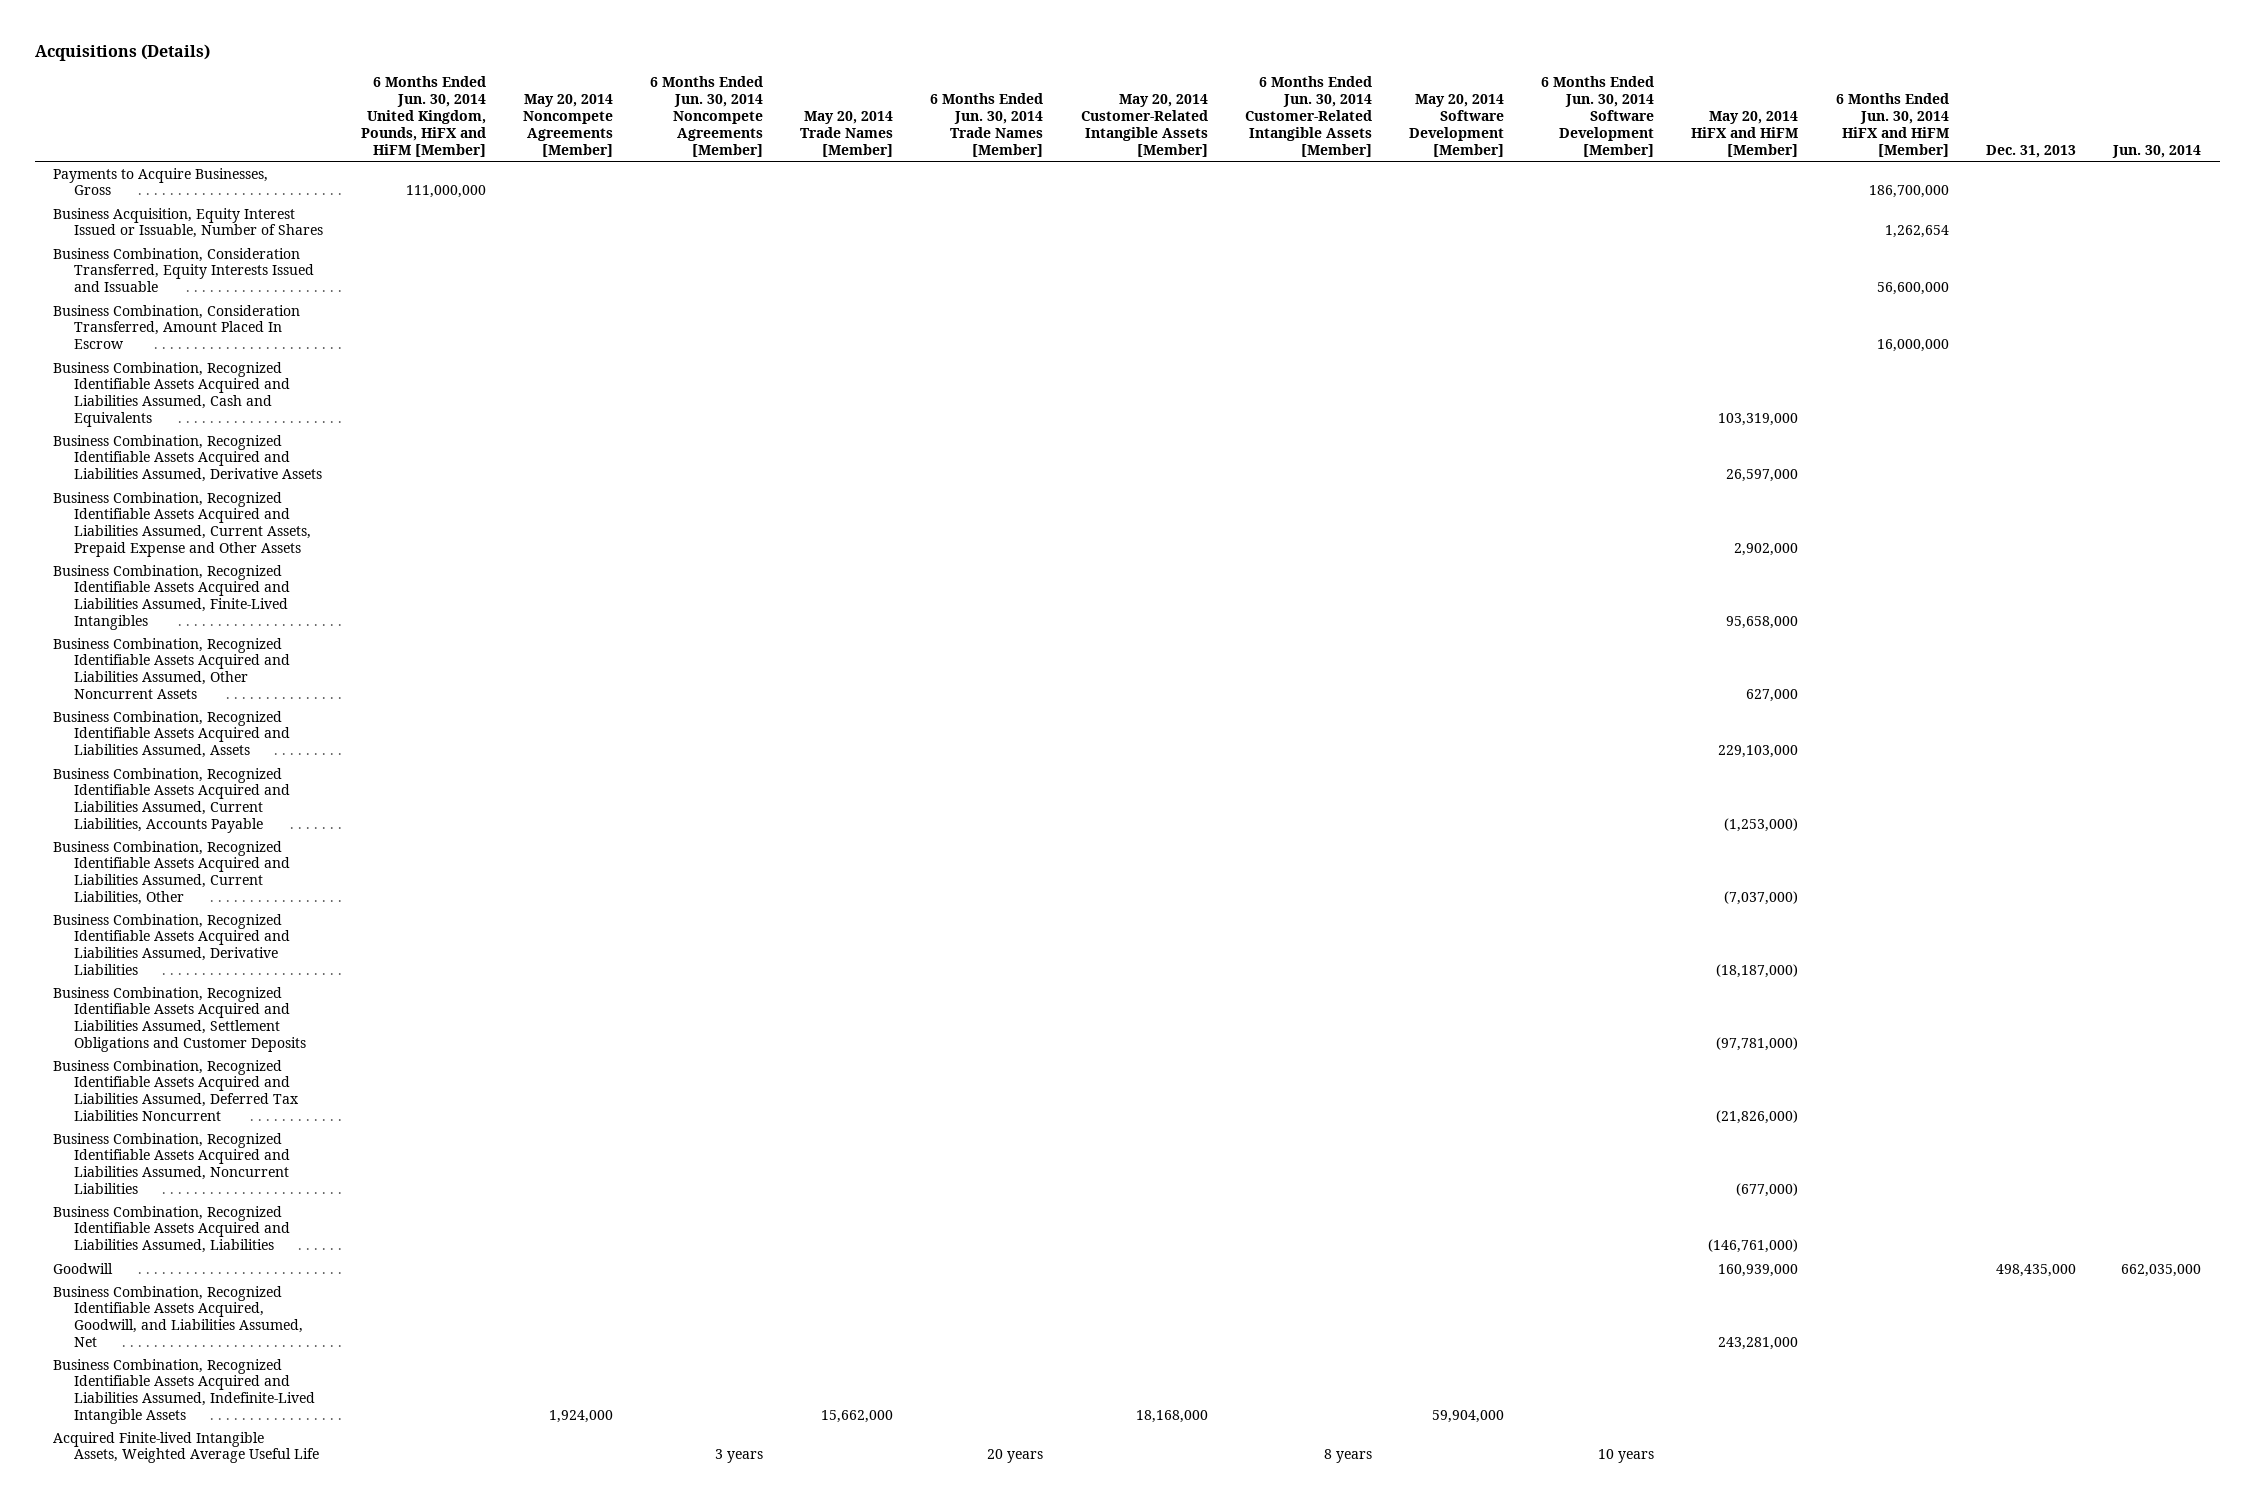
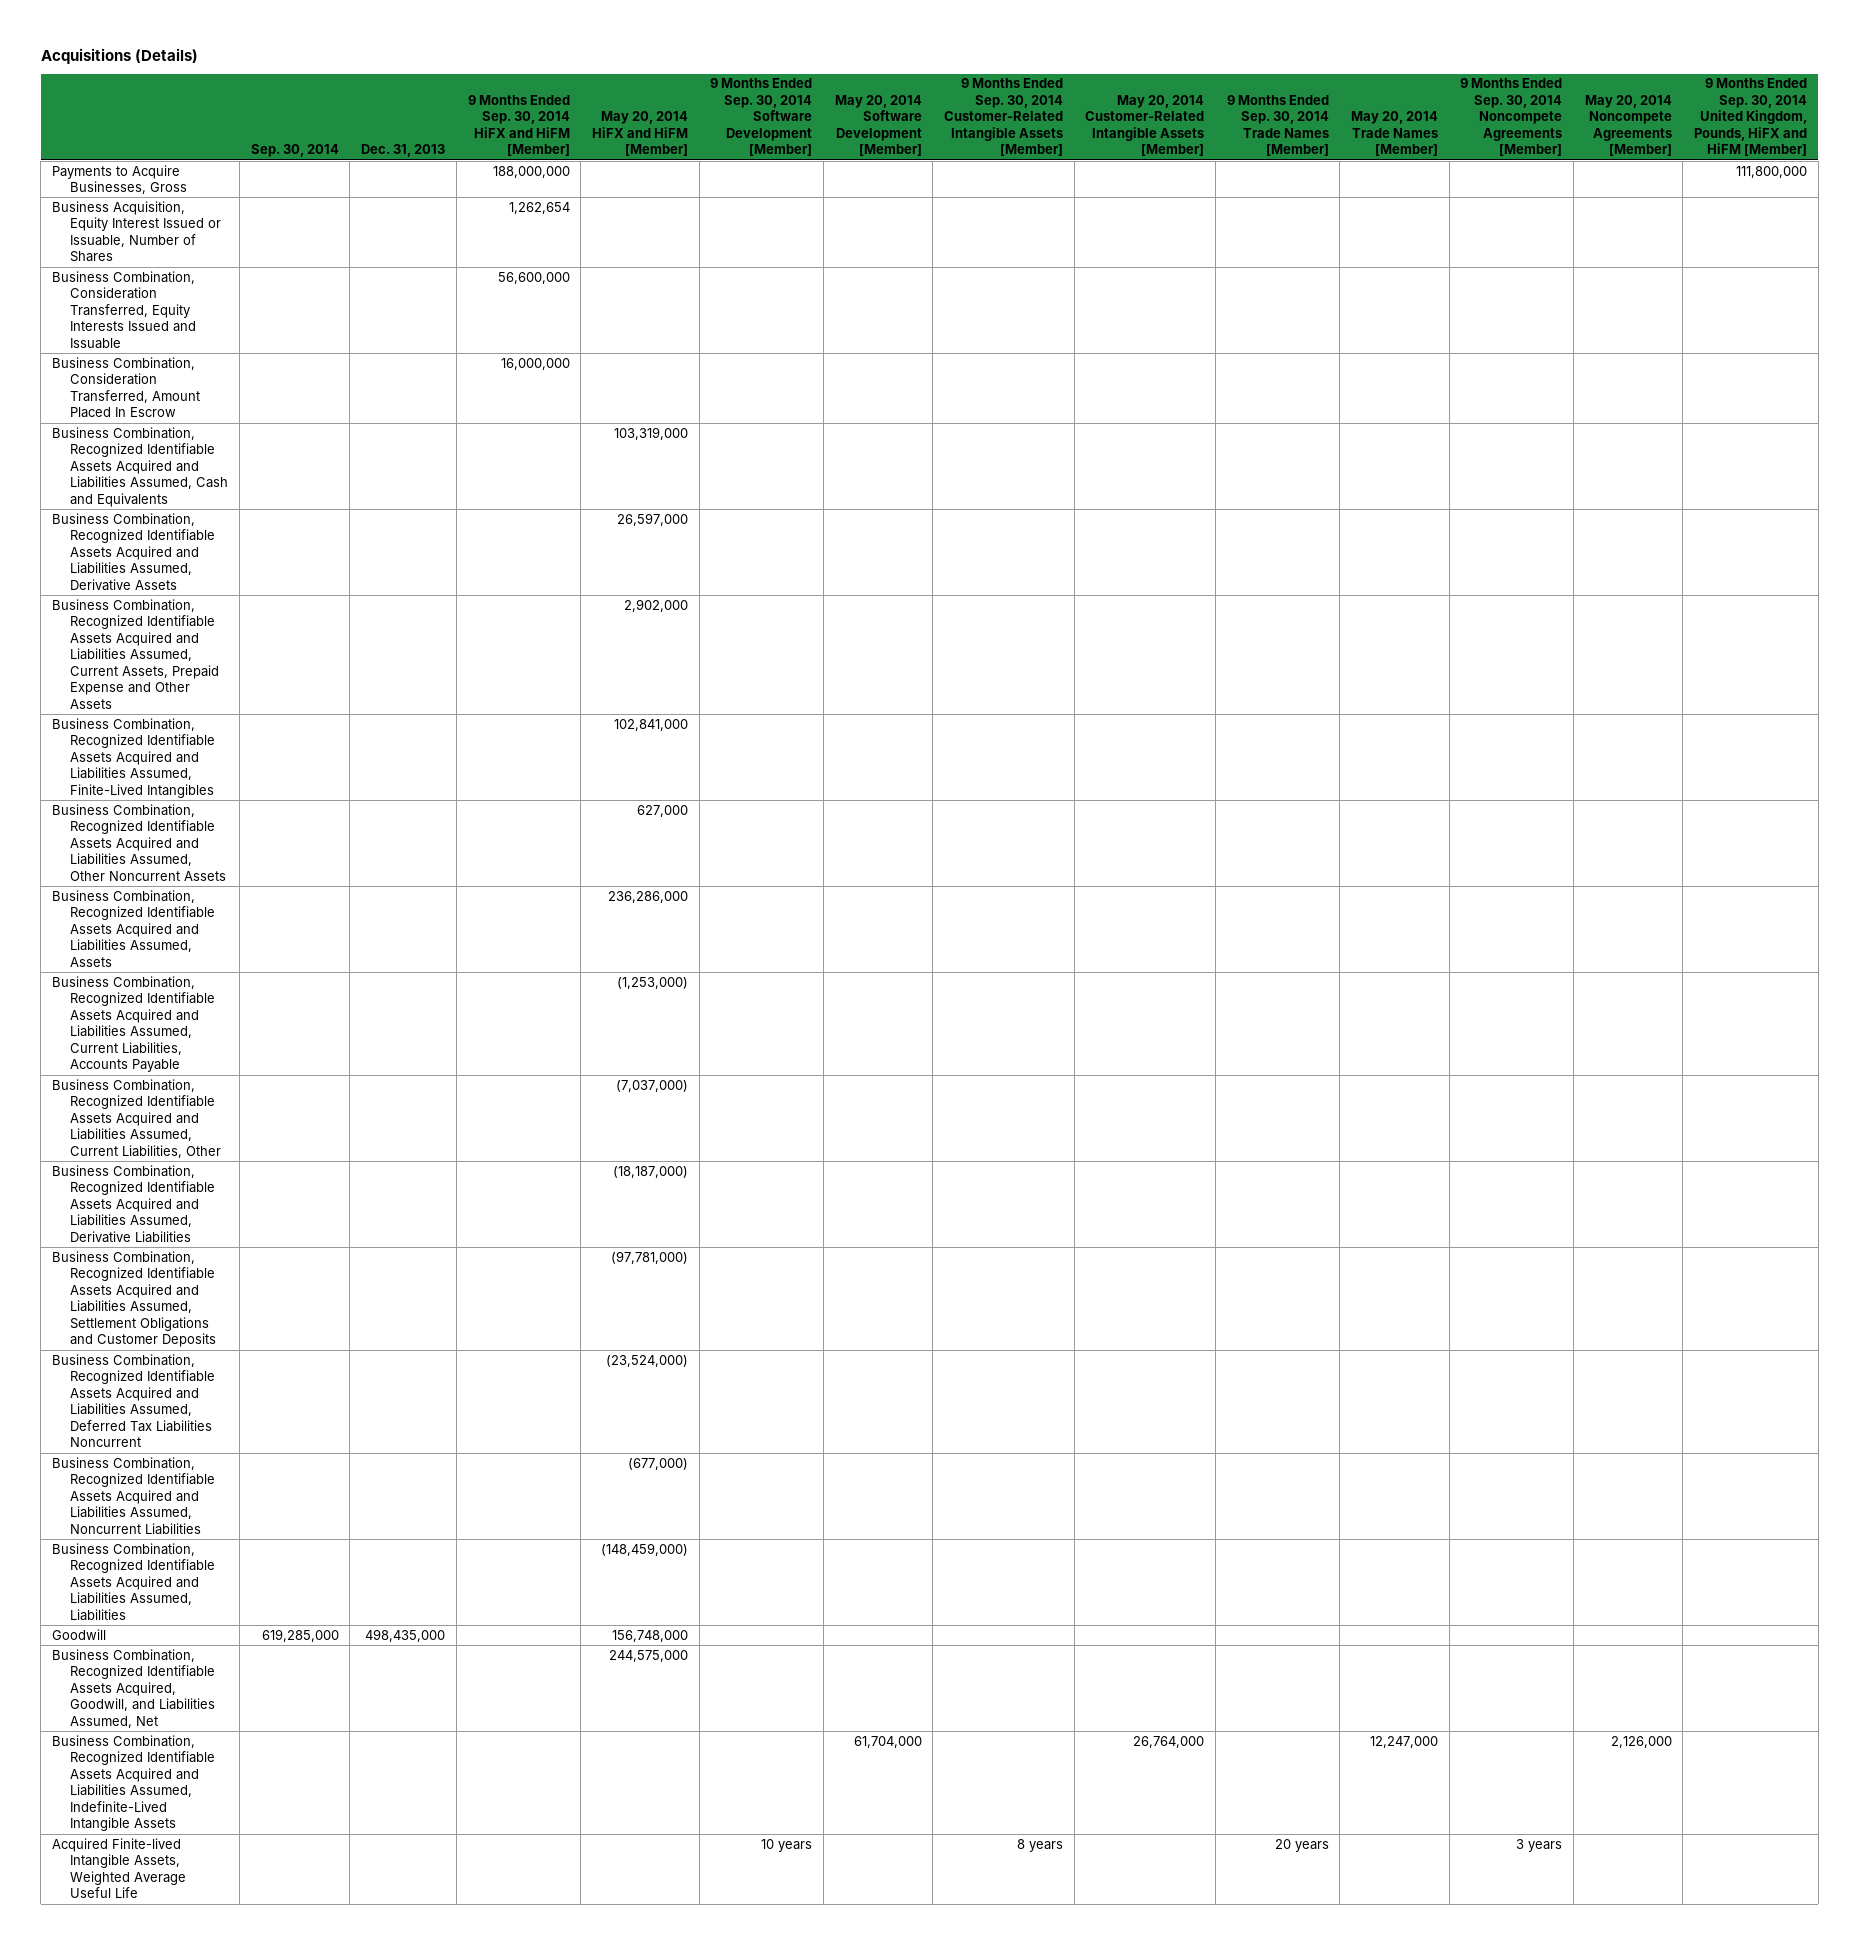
- | 6 Months Ended Jun. 30, 2014 United Kingdom, Pounds, HiFX and HiFM [Member] | May 20, 2014 Noncompete Agreements [Member] | 6 Months Ended Jun. 30, 2014 Noncompete Agreements [Member] | May 20, 2014 Trade Names [Member] | 6 Months Ended Jun. 30, 2014 Trade Names [Member] | May 20, 2014 Customer-Related Intangible Assets [Member] | 6 Months Ended Jun. 30, 2014 Customer-Related Intangible Assets [Member] | May 20, 2014 Software Development [Member] | 6 Months Ended Jun. 30, 2014 Software Development [Member] | May 20, 2014 HiFX and HiFM [Member] | 6 Months Ended Jun. 30, 2014 HiFX and HiFM [Member] | Dec. 31, 2013 | Jun. 30, 2014
+ | Sep. 30, 2014 | Dec. 31, 2013 | 9 Months Ended Sep. 30, 2014 HiFX and HiFM [Member] | May 20, 2014 HiFX and HiFM [Member] | 9 Months Ended Sep. 30, 2014 Software Development [Member] | May 20, 2014 Software Development [Member] | 9 Months Ended Sep. 30, 2014 Customer-Related Intangible Assets [Member] | May 20, 2014 Customer-Related Intangible Assets [Member] | 9 Months Ended Sep. 30, 2014 Trade Names [Member] | May 20, 2014 Trade Names [Member] | 9 Months Ended Sep. 30, 2014 Noncompete Agreements [Member] | May 20, 2014 Noncompete Agreements [Member] | 9 Months Ended Sep. 30, 2014 United Kingdom, Pounds, HiFX and HiFM [Member]
- Business Combination, Recognized Identifiable Assets Acquired and Liabilities Assumed, Finite-Lived Intangibles | | | | | | | | | | 95,658,000 | | |
+ Business Combination, Recognized Identifiable Assets Acquired and Liabilities Assumed, Finite-Lived Intangibles | | | | 102,841,000 | | | | | | | | |
- Business Combination, Recognized Identifiable Assets Acquired and Liabilities Assumed, Assets | | | | | | | | | | 229,103,000 | | |
+ Business Combination, Recognized Identifiable Assets Acquired and Liabilities Assumed, Assets | | | | 236,286,000 | | | | | | | | |
- Business Combination, Recognized Identifiable Assets Acquired and Liabilities Assumed, Deferred Tax Liabilities Noncurrent | | | | | | | | | | (21,826,000) | | |
+ Business Combination, Recognized Identifiable Assets Acquired and Liabilities Assumed, Deferred Tax Liabilities Noncurrent | | | | (23,524,000) | | | | | | | | |
- Business Combination, Recognized Identifiable Assets Acquired and Liabilities Assumed, Liabilities | | | | | | | | | | (146,761,000) | | |
- Goodwill | | | | | | | | | | 160,939,000 | | 498,435,000 | 662,035,000
- Business Combination, Recognized Identifiable Assets Acquired, Goodwill, and Liabilities Assumed, Net | | | | | | | | | | 243,281,000 | | |
- Business Combination, Recognized Identifiable Assets Acquired and Liabilities Assumed, Indefinite-Lived Intangible Assets | | 1,924,000 | | 15,662,000 | | 18,168,000 | | 59,904,000 | | | | |
+ Business Combination, Recognized Identifiable Assets Acquired and Liabilities Assumed, Liabilities | | | | (148,459,000) | | | | | | | | |
+ Goodwill | 619,285,000 | 498,435,000 | | 156,748,000 | | | | | | | | |
+ Business Combination, Recognized Identifiable Assets Acquired, Goodwill, and Liabilities Assumed, Net | | | | 244,575,000 | | | | | | | | |
+ Business Combination, Recognized Identifiable Assets Acquired and Liabilities Assumed, Indefinite-Lived Intangible Assets | | | | | | 61,704,000 | | 26,764,000 | | 12,247,000 | | 2,126,000 |

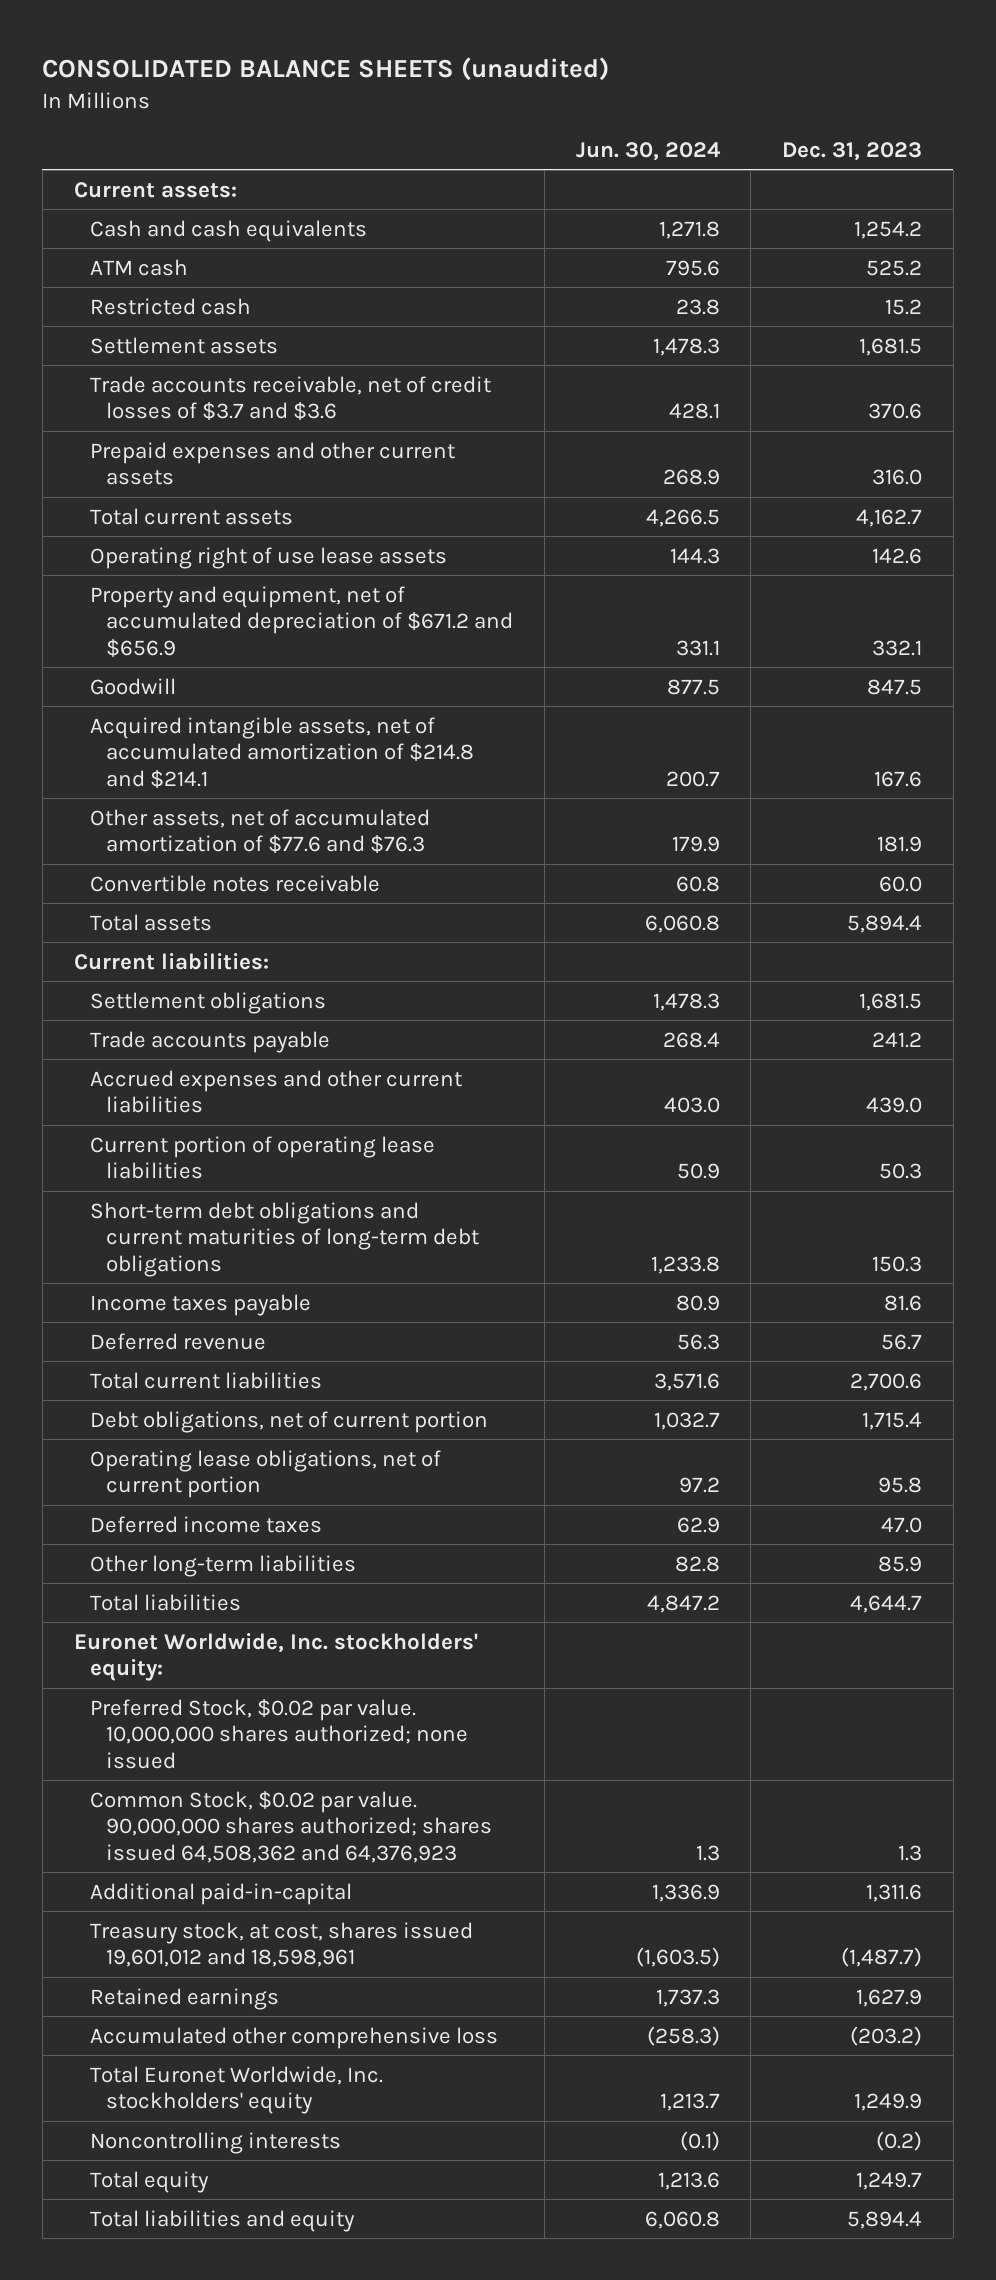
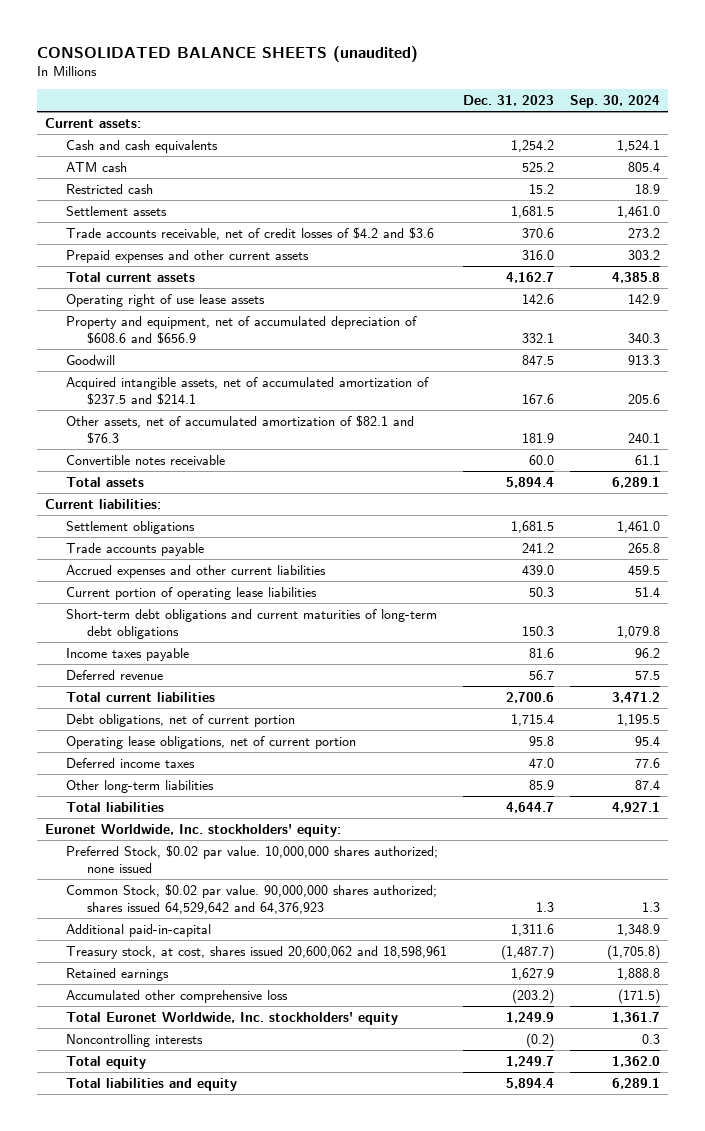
- | Jun. 30, 2024 | Dec. 31, 2023
+ | Dec. 31, 2023 | Sep. 30, 2024
- Trade accounts receivable, net of credit losses of $3.7 and $3.6 | 428.1 | 370.6
+ Trade accounts receivable, net of credit losses of $4.2 and $3.6 | 370.6 | 273.2
- Property and equipment, net of accumulated depreciation of $671.2 and $656.9 | 331.1 | 332.1
+ Property and equipment, net of accumulated depreciation of $608.6 and $656.9 | 332.1 | 340.3
- Acquired intangible assets, net of accumulated amortization of $214.8 and $214.1 | 200.7 | 167.6
- Other assets, net of accumulated amortization of $77.6 and $76.3 | 179.9 | 181.9
+ Acquired intangible assets, net of accumulated amortization of $237.5 and $214.1 | 167.6 | 205.6
+ Other assets, net of accumulated amortization of $82.1 and $76.3 | 181.9 | 240.1
- Common Stock, $0.02 par value. 90,000,000 shares authorized; shares issued 64,508,362 and 64,376,923 | 1.3 | 1.3
+ Common Stock, $0.02 par value. 90,000,000 shares authorized; shares issued 64,529,642 and 64,376,923 | 1.3 | 1.3
- Treasury stock, at cost, shares issued 19,601,012 and 18,598,961 | (1,603.5) | (1,487.7)
+ Treasury stock, at cost, shares issued 20,600,062 and 18,598,961 | (1,487.7) | (1,705.8)

